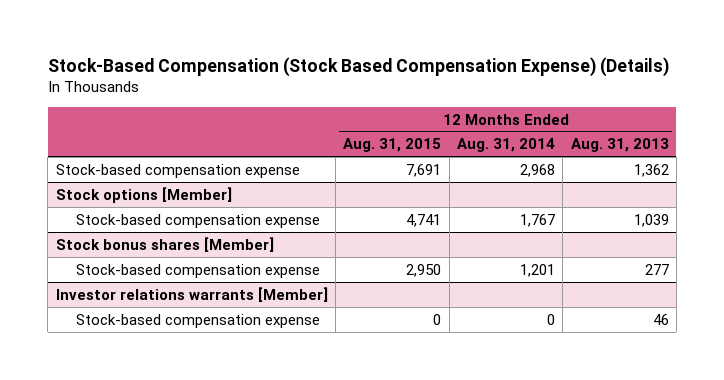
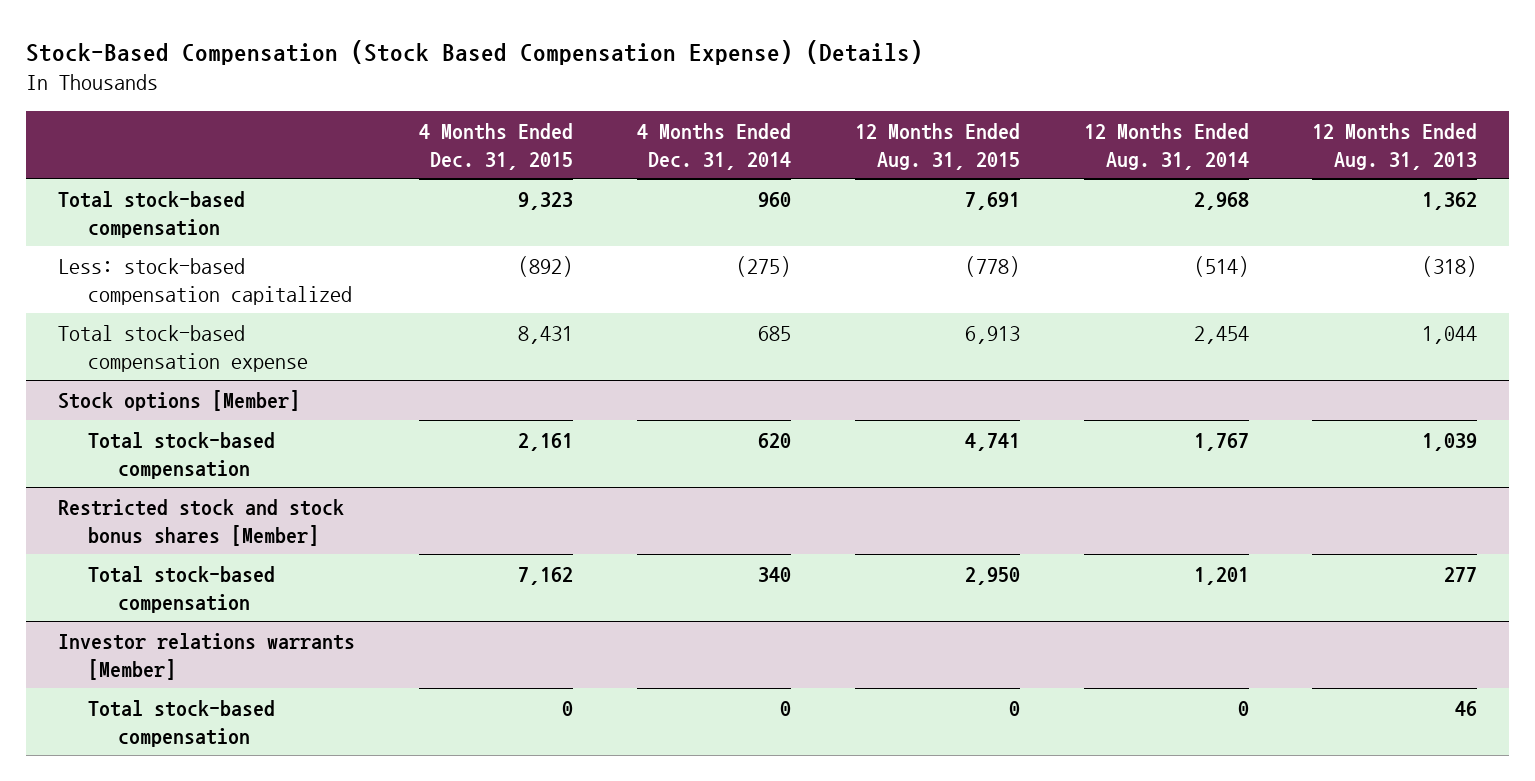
- | 12 Months Ended Aug. 31, 2015 | 12 Months Ended Aug. 31, 2014 | 12 Months Ended Aug. 31, 2013
+ | 4 Months Ended Dec. 31, 2015 | 4 Months Ended Dec. 31, 2014 | 12 Months Ended Aug. 31, 2015 | 12 Months Ended Aug. 31, 2014 | 12 Months Ended Aug. 31, 2013
- Stock-based compensation expense | 7,691 | 2,968 | 1,362
+ Total stock-based compensation | 9,323 | 960 | 7,691 | 2,968 | 1,362
+ Less: stock-based compensation capitalized | (892) | (275) | (778) | (514) | (318)
+ Total stock-based compensation expense | 8,431 | 685 | 6,913 | 2,454 | 1,044
@ Stock options [Member]
- Stock-based compensation expense | 4,741 | 1,767 | 1,039
- Stock bonus shares [Member]
- Stock-based compensation expense | 2,950 | 1,201 | 277
@ Stock options [Member]
+ Total stock-based compensation | 2,161 | 620 | 4,741 | 1,767 | 1,039
+ Restricted stock and stock bonus shares [Member]
+ Total stock-based compensation | 7,162 | 340 | 2,950 | 1,201 | 277
@ Investor relations warrants [Member]
- Stock-based compensation expense | 0 | 0 | 46
+ Total stock-based compensation | 0 | 0 | 0 | 0 | 46

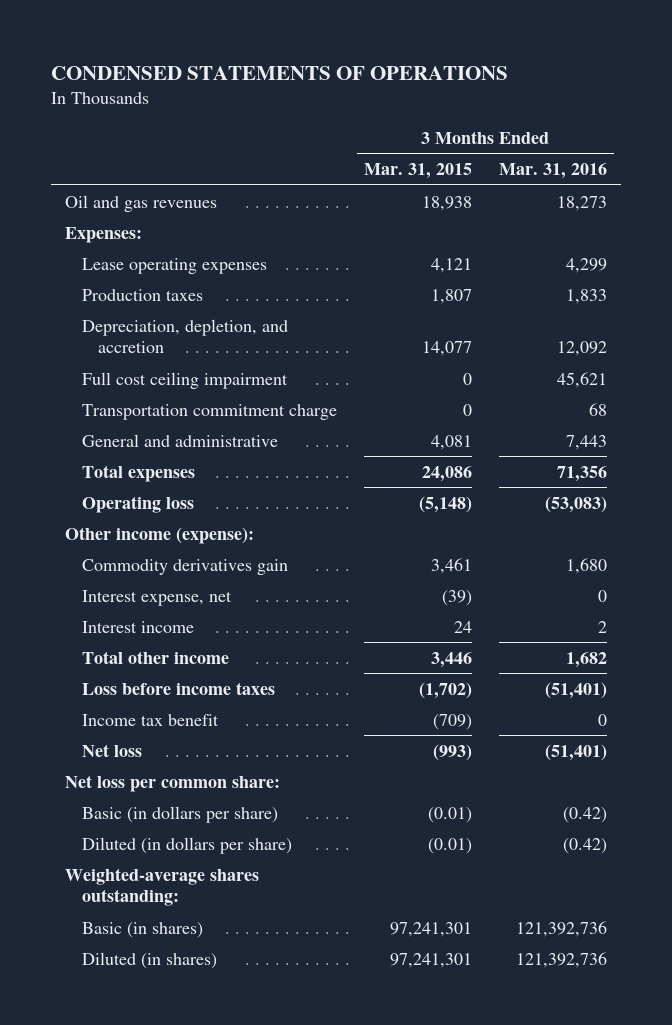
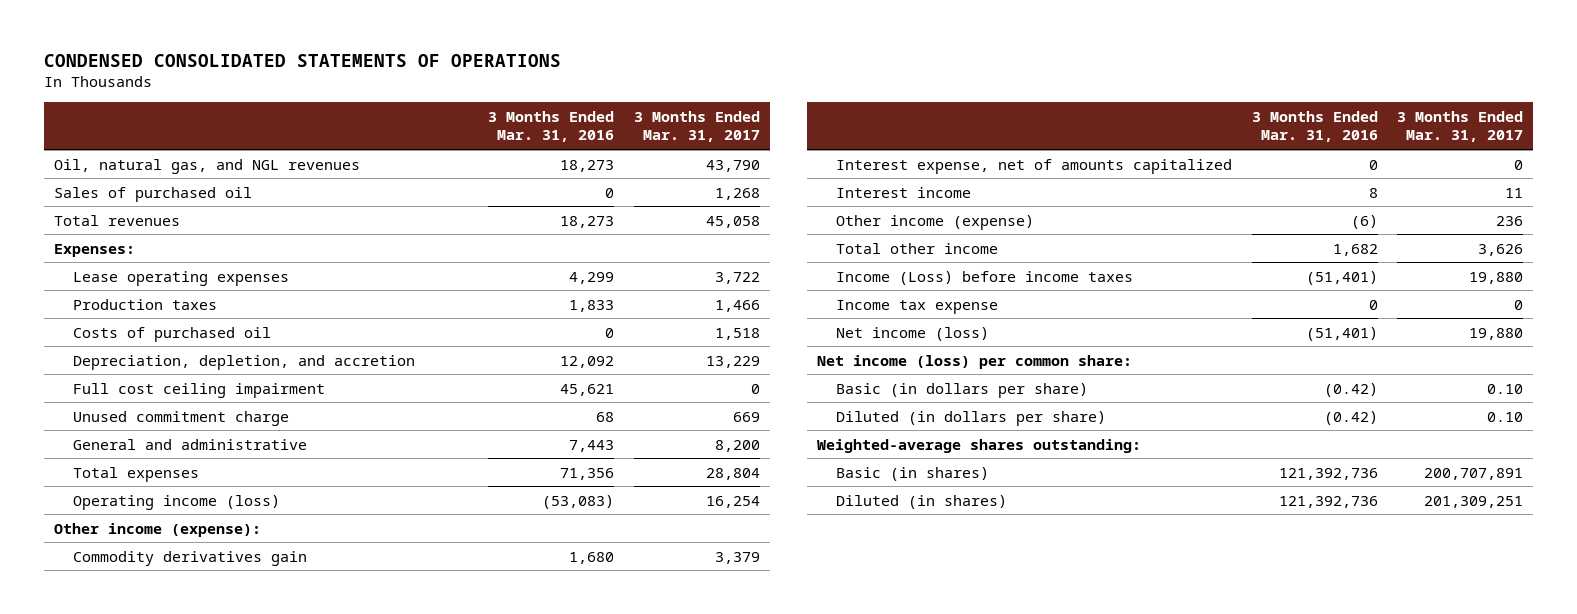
- CONDENSED STATEMENTS OF OPERATIONS
+ CONDENSED CONSOLIDATED STATEMENTS OF OPERATIONS
- | 3 Months Ended Mar. 31, 2015 | 3 Months Ended Mar. 31, 2016
+ | 3 Months Ended Mar. 31, 2016 | 3 Months Ended Mar. 31, 2017
- Oil and gas revenues | 18,938 | 18,273
+ Oil, natural gas, and NGL revenues | 18,273 | 43,790
+ Sales of purchased oil | 0 | 1,268
+ Total revenues | 18,273 | 45,058
+ Costs of purchased oil | 0 | 1,518
- Transportation commitment charge | 0 | 68
+ Unused commitment charge | 68 | 669
- Operating loss | (5,148) | (53,083)
+ Operating income (loss) | (53,083) | 16,254
- Interest expense, net | (39) | 0
- Interest income | 24 | 2
+ Interest expense, net of amounts capitalized | 0 | 0
+ Interest income | 8 | 11
+ Other income (expense) | (6) | 236
- Loss before income taxes | (1,702) | (51,401)
- Income tax benefit | (709) | 0
- Net loss | (993) | (51,401)
- Net loss per common share:
+ Income (Loss) before income taxes | (51,401) | 19,880
+ Income tax expense | 0 | 0
+ Net income (loss) | (51,401) | 19,880
+ Net income (loss) per common share:

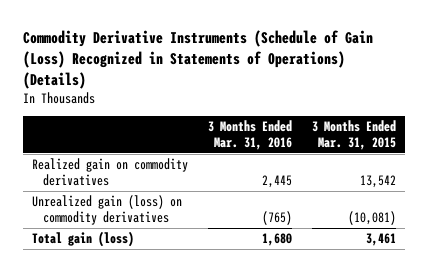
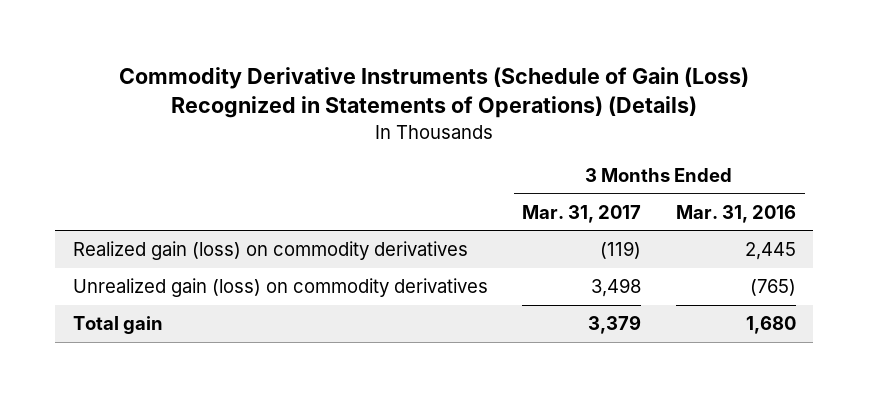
- | 3 Months Ended Mar. 31, 2016 | 3 Months Ended Mar. 31, 2015
+ | 3 Months Ended Mar. 31, 2017 | 3 Months Ended Mar. 31, 2016
- Realized gain on commodity derivatives | 2,445 | 13,542
+ Realized gain (loss) on commodity derivatives | (119) | 2,445
- Total gain (loss) | 1,680 | 3,461
+ Total gain | 3,379 | 1,680

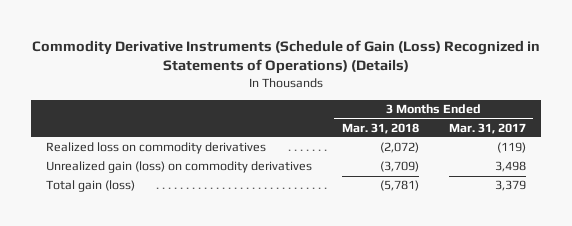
- | 3 Months Ended Mar. 31, 2017 | 3 Months Ended Mar. 31, 2016
+ | 3 Months Ended Mar. 31, 2018 | 3 Months Ended Mar. 31, 2017
- Realized gain (loss) on commodity derivatives | (119) | 2,445
+ Realized loss on commodity derivatives | (2,072) | (119)
- Total gain | 3,379 | 1,680
+ Total gain (loss) | (5,781) | 3,379

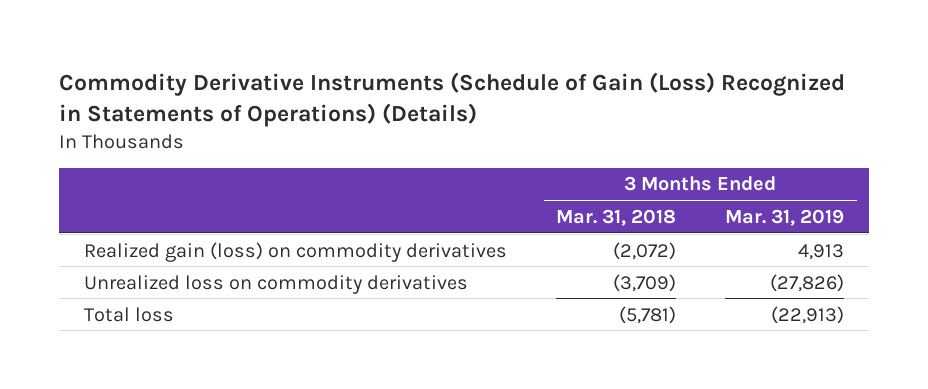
- | 3 Months Ended Mar. 31, 2018 | 3 Months Ended Mar. 31, 2017
+ | 3 Months Ended Mar. 31, 2018 | 3 Months Ended Mar. 31, 2019
- Realized loss on commodity derivatives | (2,072) | (119)
- Unrealized gain (loss) on commodity derivatives | (3,709) | 3,498
- Total gain (loss) | (5,781) | 3,379
+ Realized gain (loss) on commodity derivatives | (2,072) | 4,913
+ Unrealized loss on commodity derivatives | (3,709) | (27,826)
+ Total loss | (5,781) | (22,913)

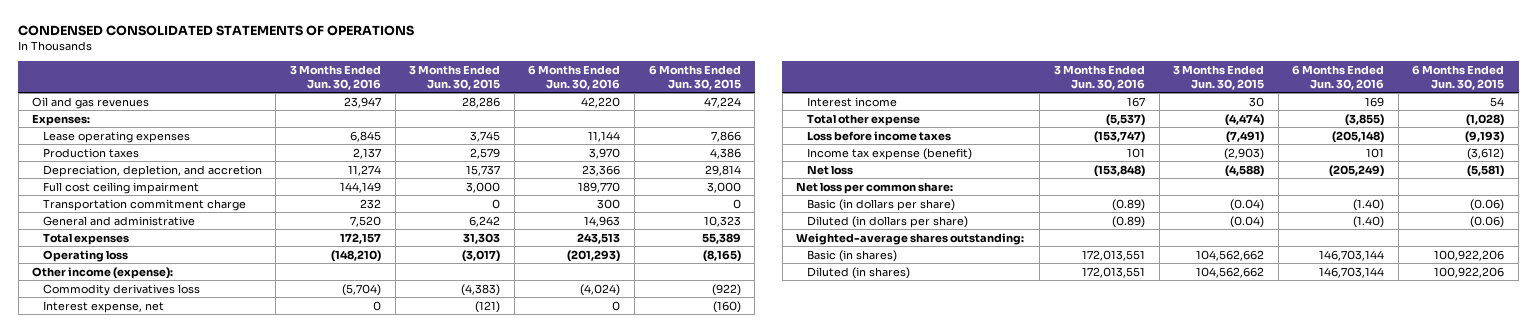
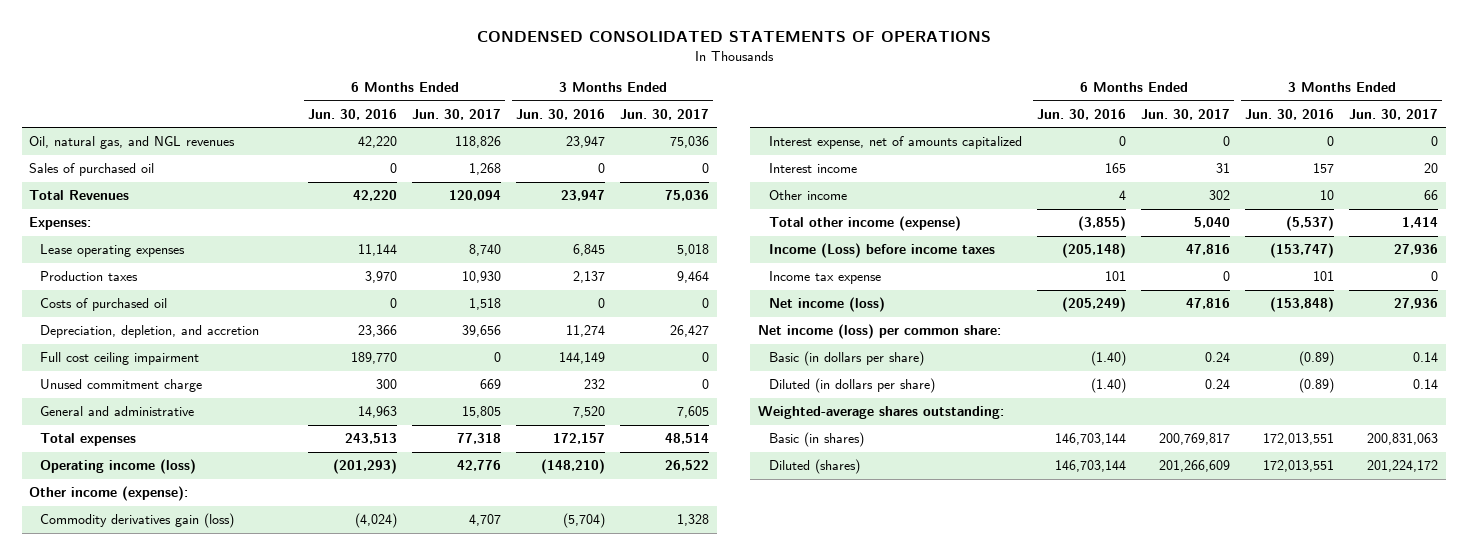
- | 3 Months Ended Jun. 30, 2016 | 3 Months Ended Jun. 30, 2015 | 6 Months Ended Jun. 30, 2016 | 6 Months Ended Jun. 30, 2015
+ | 6 Months Ended Jun. 30, 2016 | 6 Months Ended Jun. 30, 2017 | 3 Months Ended Jun. 30, 2016 | 3 Months Ended Jun. 30, 2017
- Oil and gas revenues | 23,947 | 28,286 | 42,220 | 47,224
+ Oil, natural gas, and NGL revenues | 42,220 | 118,826 | 23,947 | 75,036
+ Sales of purchased oil | 0 | 1,268 | 0 | 0
+ Total Revenues | 42,220 | 120,094 | 23,947 | 75,036
+ Costs of purchased oil | 0 | 1,518 | 0 | 0
- Transportation commitment charge | 232 | 0 | 300 | 0
+ Unused commitment charge | 300 | 669 | 232 | 0
- Operating loss | (148,210) | (3,017) | (201,293) | (8,165)
+ Operating income (loss) | (201,293) | 42,776 | (148,210) | 26,522
- Commodity derivatives loss | (5,704) | (4,383) | (4,024) | (922)
- Interest expense, net | 0 | (121) | 0 | (160)
- Interest income | 167 | 30 | 169 | 54
- Total other expense | (5,537) | (4,474) | (3,855) | (1,028)
- Loss before income taxes | (153,747) | (7,491) | (205,148) | (9,193)
- Income tax expense (benefit) | 101 | (2,903) | 101 | (3,612)
- Net loss | (153,848) | (4,588) | (205,249) | (5,581)
- Net loss per common share:
+ Commodity derivatives gain (loss) | (4,024) | 4,707 | (5,704) | 1,328
+ Interest expense, net of amounts capitalized | 0 | 0 | 0 | 0
+ Interest income | 165 | 31 | 157 | 20
+ Other income | 4 | 302 | 10 | 66
+ Total other income (expense) | (3,855) | 5,040 | (5,537) | 1,414
+ Income (Loss) before income taxes | (205,148) | 47,816 | (153,747) | 27,936
+ Income tax expense | 101 | 0 | 101 | 0
+ Net income (loss) | (205,249) | 47,816 | (153,848) | 27,936
+ Net income (loss) per common share:
- Diluted (in shares) | 172,013,551 | 104,562,662 | 146,703,144 | 100,922,206
+ Diluted (shares) | 146,703,144 | 201,266,609 | 172,013,551 | 201,224,172

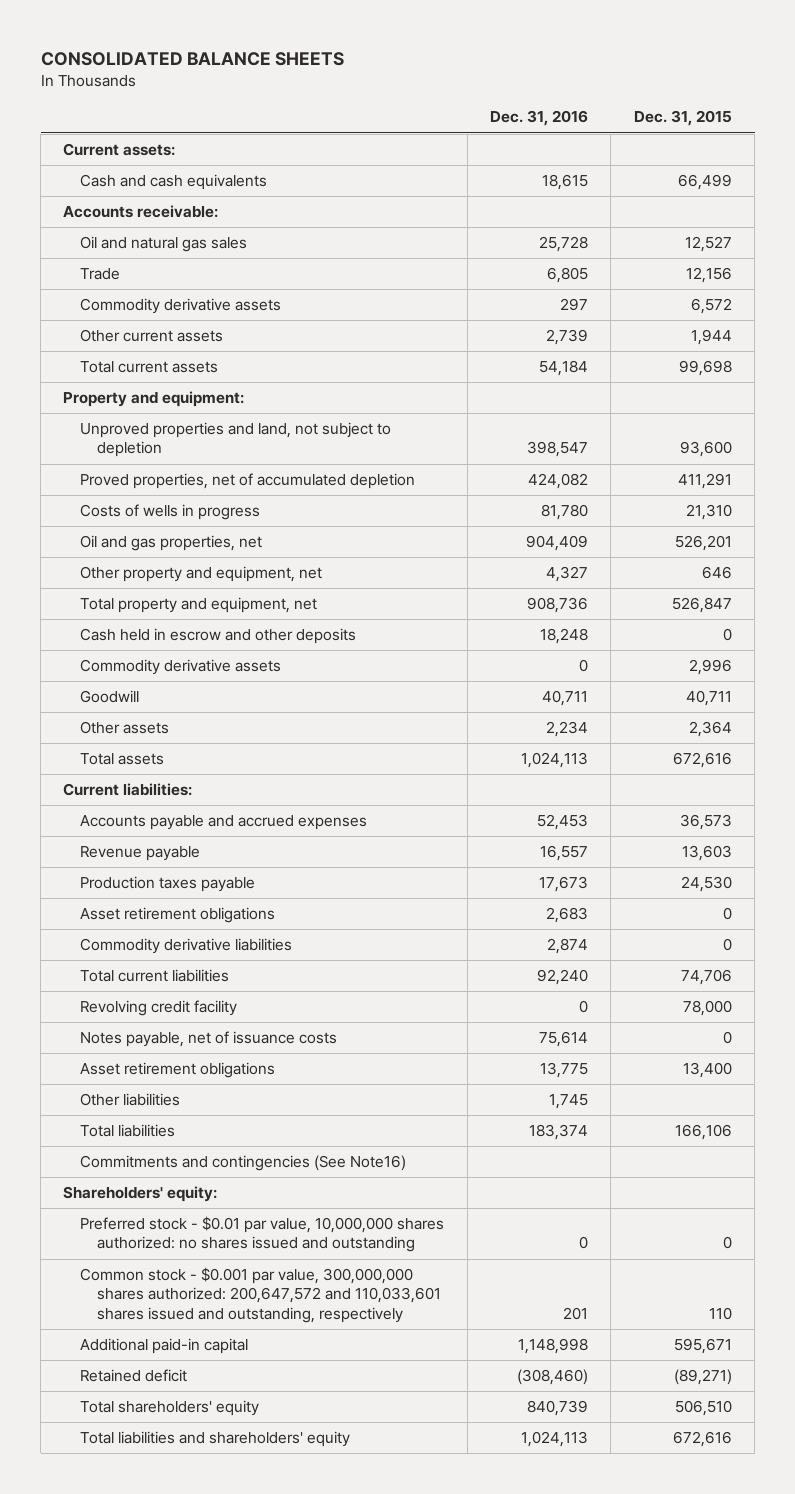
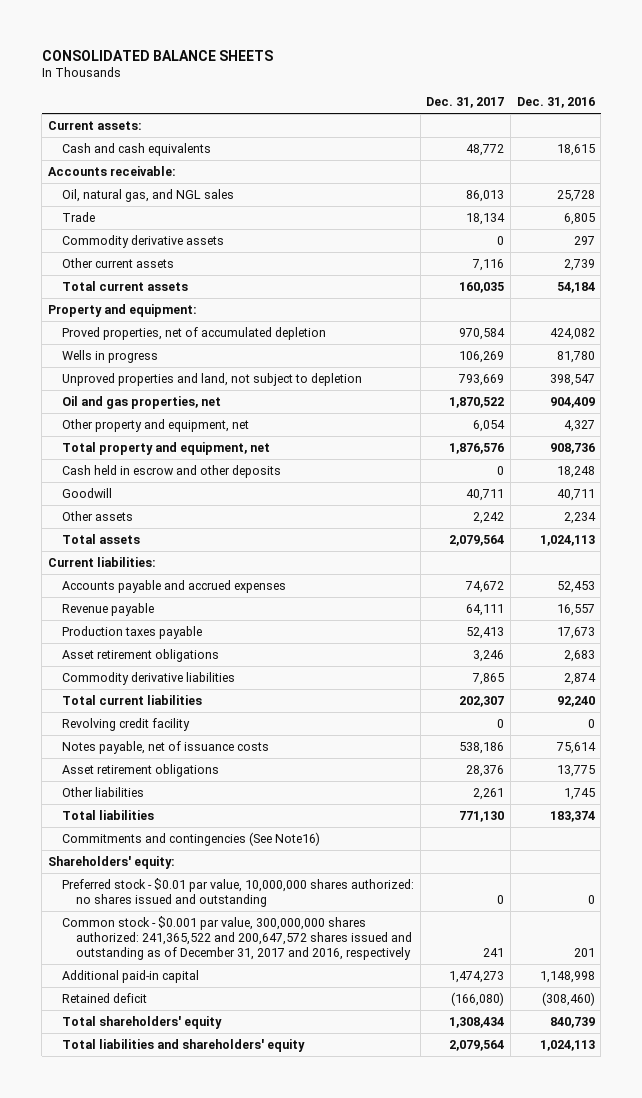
- | Dec. 31, 2016 | Dec. 31, 2015
+ | Dec. 31, 2017 | Dec. 31, 2016
- Oil and natural gas sales | 25,728 | 12,527
+ Oil, natural gas, and NGL sales | 86,013 | 25,728
- Costs of wells in progress | 81,780 | 21,310
+ Wells in progress | 106,269 | 81,780
moved down: Unproved properties and land, not subject to depletion | 793,669 | 398,547
- Commodity derivative assets | 0 | 2,996
- Common stock - $0.001 par value, 300,000,000 shares authorized: 200,647,572 and 110,033,601 shares issued and outstanding, respectively | 201 | 110
+ Common stock - $0.001 par value, 300,000,000 shares authorized: 241,365,522 and 200,647,572 shares issued and outstanding as of December 31, 2017 and 2016, respectively | 241 | 201

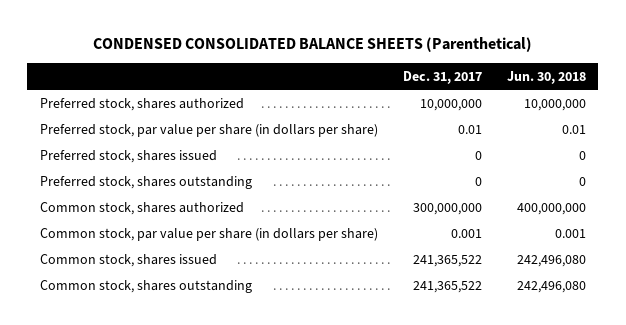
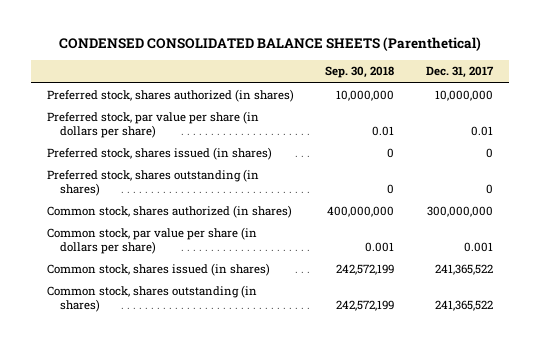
- | Dec. 31, 2017 | Jun. 30, 2018
+ | Sep. 30, 2018 | Dec. 31, 2017
- Preferred stock, shares authorized | 10,000,000 | 10,000,000
+ Preferred stock, shares authorized (in shares) | 10,000,000 | 10,000,000
- Preferred stock, shares issued | 0 | 0
- Preferred stock, shares outstanding | 0 | 0
- Common stock, shares authorized | 300,000,000 | 400,000,000
+ Preferred stock, shares issued (in shares) | 0 | 0
+ Preferred stock, shares outstanding (in shares) | 0 | 0
+ Common stock, shares authorized (in shares) | 400,000,000 | 300,000,000
- Common stock, shares issued | 241,365,522 | 242,496,080
- Common stock, shares outstanding | 241,365,522 | 242,496,080
+ Common stock, shares issued (in shares) | 242,572,199 | 241,365,522
+ Common stock, shares outstanding (in shares) | 242,572,199 | 241,365,522

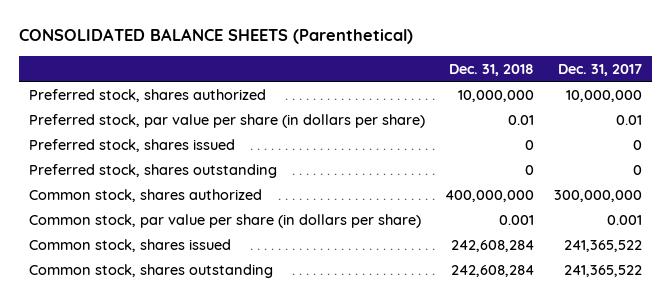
- CONDENSED CONSOLIDATED BALANCE SHEETS (Parenthetical)
+ CONSOLIDATED BALANCE SHEETS (Parenthetical)
- | Sep. 30, 2018 | Dec. 31, 2017
+ | Dec. 31, 2018 | Dec. 31, 2017
- Preferred stock, shares authorized (in shares) | 10,000,000 | 10,000,000
+ Preferred stock, shares authorized | 10,000,000 | 10,000,000
- Preferred stock, shares issued (in shares) | 0 | 0
- Preferred stock, shares outstanding (in shares) | 0 | 0
- Common stock, shares authorized (in shares) | 400,000,000 | 300,000,000
+ Preferred stock, shares issued | 0 | 0
+ Preferred stock, shares outstanding | 0 | 0
+ Common stock, shares authorized | 400,000,000 | 300,000,000
- Common stock, shares issued (in shares) | 242,572,199 | 241,365,522
- Common stock, shares outstanding (in shares) | 242,572,199 | 241,365,522
+ Common stock, shares issued | 242,608,284 | 241,365,522
+ Common stock, shares outstanding | 242,608,284 | 241,365,522

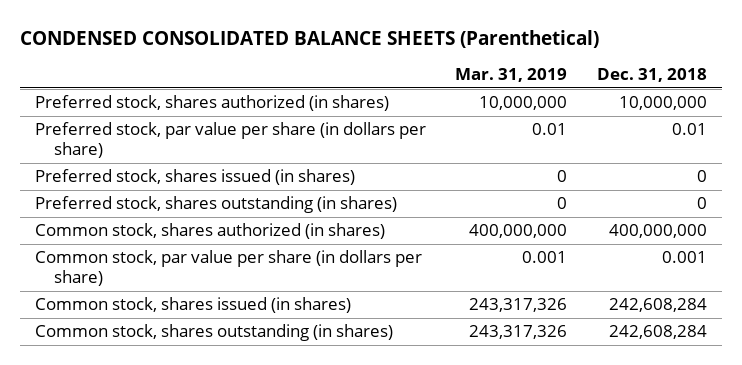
- CONSOLIDATED BALANCE SHEETS (Parenthetical)
+ CONDENSED CONSOLIDATED BALANCE SHEETS (Parenthetical)
- | Dec. 31, 2018 | Dec. 31, 2017
+ | Mar. 31, 2019 | Dec. 31, 2018
- Preferred stock, shares authorized | 10,000,000 | 10,000,000
+ Preferred stock, shares authorized (in shares) | 10,000,000 | 10,000,000
- Preferred stock, shares issued | 0 | 0
- Preferred stock, shares outstanding | 0 | 0
- Common stock, shares authorized | 400,000,000 | 300,000,000
+ Preferred stock, shares issued (in shares) | 0 | 0
+ Preferred stock, shares outstanding (in shares) | 0 | 0
+ Common stock, shares authorized (in shares) | 400,000,000 | 400,000,000
- Common stock, shares issued | 242,608,284 | 241,365,522
- Common stock, shares outstanding | 242,608,284 | 241,365,522
+ Common stock, shares issued (in shares) | 243,317,326 | 242,608,284
+ Common stock, shares outstanding (in shares) | 243,317,326 | 242,608,284

